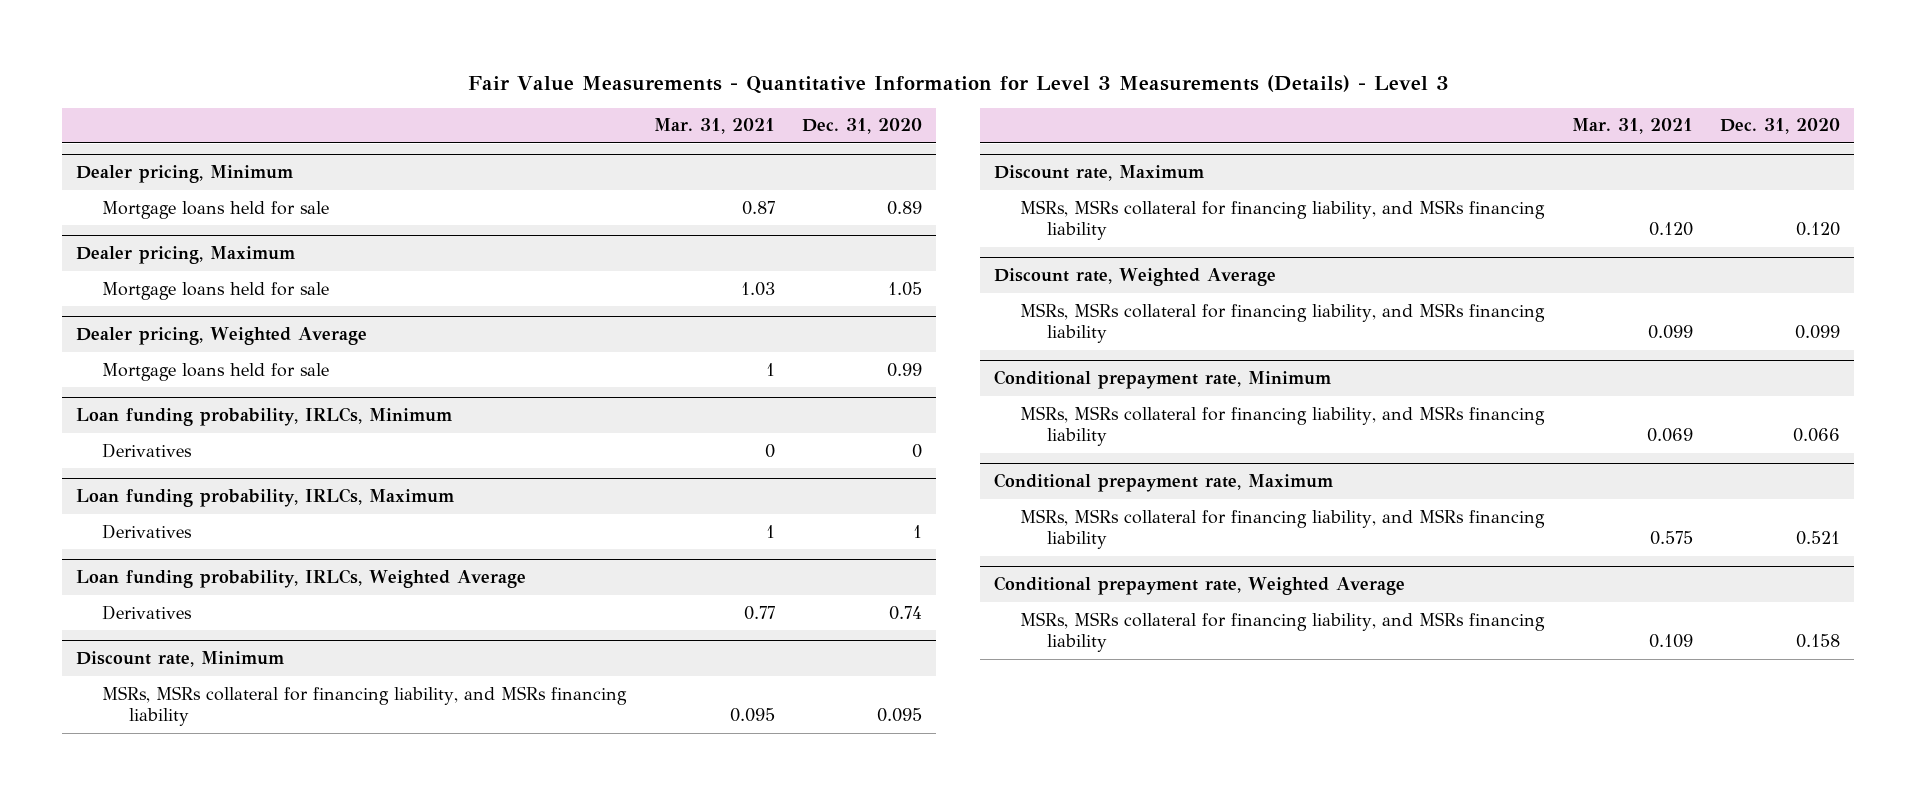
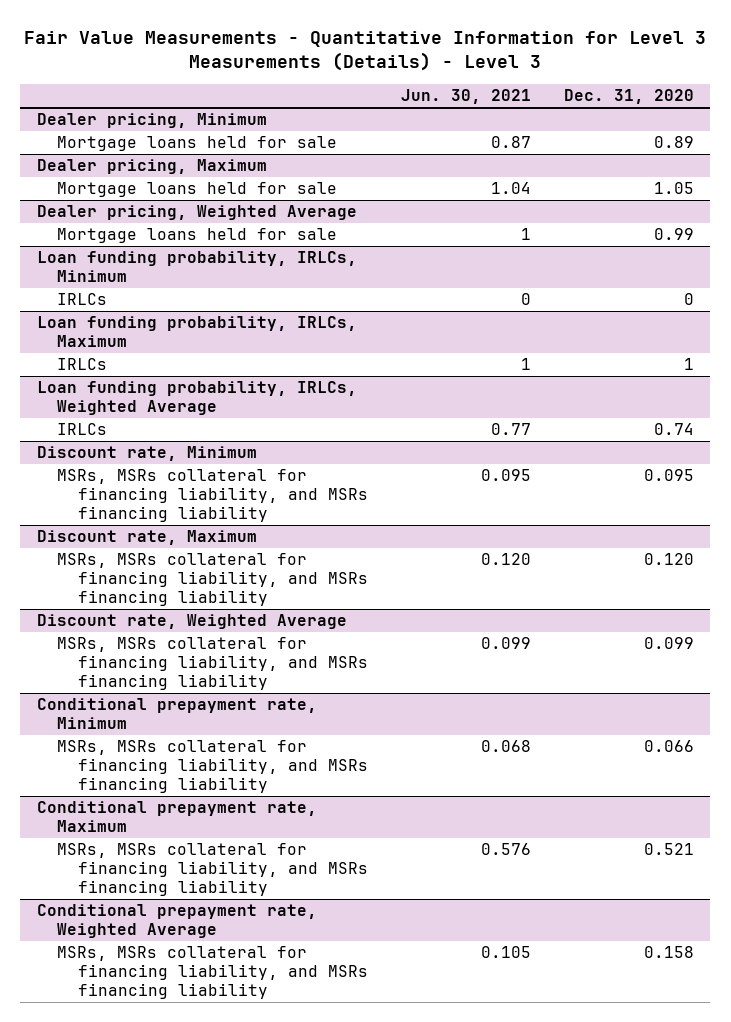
- | Mar. 31, 2021 | Dec. 31, 2020
+ | Jun. 30, 2021 | Dec. 31, 2020
@ Loan funding probability, IRLCs, Minimum
- Derivatives | 0 | 0
+ IRLCs | 0 | 0
@ Loan funding probability, IRLCs, Maximum
- Derivatives | 1 | 1
+ IRLCs | 1 | 1
@ Loan funding probability, IRLCs, Weighted Average
- Derivatives | 0.77 | 0.74
+ IRLCs | 0.77 | 0.74

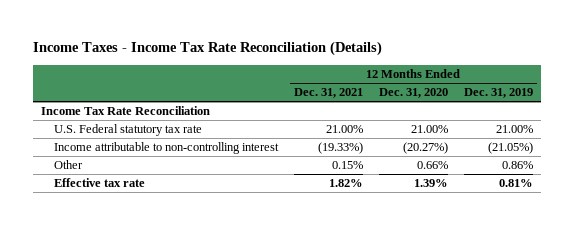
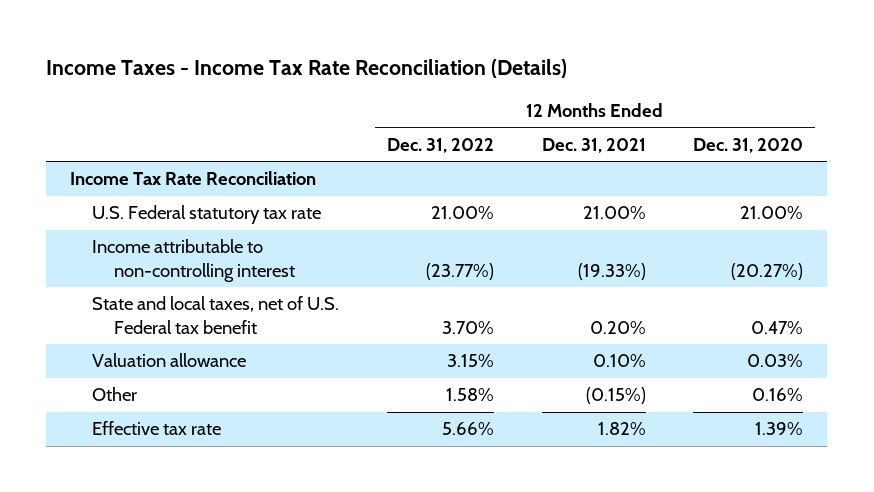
- | 12 Months Ended Dec. 31, 2021 | 12 Months Ended Dec. 31, 2020 | 12 Months Ended Dec. 31, 2019
+ | 12 Months Ended Dec. 31, 2022 | 12 Months Ended Dec. 31, 2021 | 12 Months Ended Dec. 31, 2020
- Other | 0.15% | 0.66% | 0.86%
+ State and local taxes, net of U.S. Federal tax benefit | 3.70% | 0.20% | 0.47%
+ Valuation allowance | 3.15% | 0.10% | 0.03%
+ Other | 1.58% | (0.15%) | 0.16%

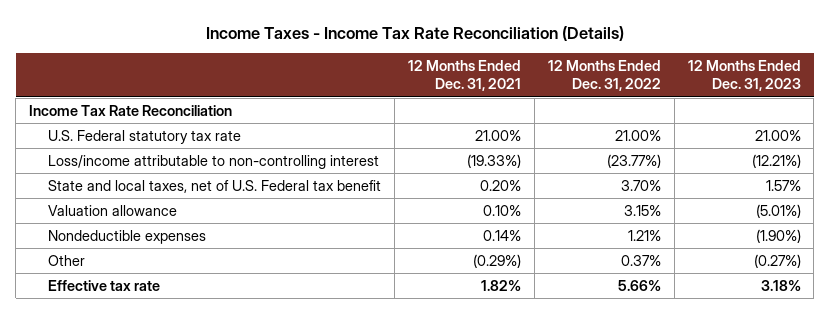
- | 12 Months Ended Dec. 31, 2022 | 12 Months Ended Dec. 31, 2021 | 12 Months Ended Dec. 31, 2020
+ | 12 Months Ended Dec. 31, 2021 | 12 Months Ended Dec. 31, 2022 | 12 Months Ended Dec. 31, 2023
- Income attributable to non-controlling interest | (23.77%) | (19.33%) | (20.27%)
+ Loss/income attributable to non-controlling interest | (19.33%) | (23.77%) | (12.21%)
- Other | 1.58% | (0.15%) | 0.16%
+ Nondeductible expenses | 0.14% | 1.21% | (1.90%)
+ Other | (0.29%) | 0.37% | (0.27%)

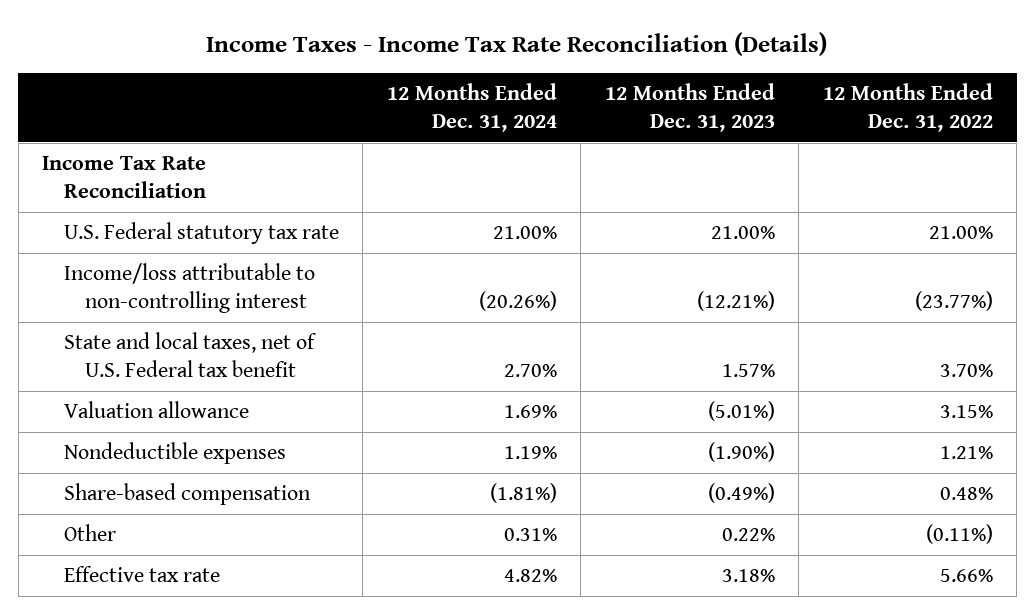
- | 12 Months Ended Dec. 31, 2021 | 12 Months Ended Dec. 31, 2022 | 12 Months Ended Dec. 31, 2023
+ | 12 Months Ended Dec. 31, 2024 | 12 Months Ended Dec. 31, 2023 | 12 Months Ended Dec. 31, 2022
- Loss/income attributable to non-controlling interest | (19.33%) | (23.77%) | (12.21%)
+ Income/loss attributable to non-controlling interest | (20.26%) | (12.21%) | (23.77%)
- Other | (0.29%) | 0.37% | (0.27%)
+ Share-based compensation | (1.81%) | (0.49%) | 0.48%
+ Other | 0.31% | 0.22% | (0.11%)

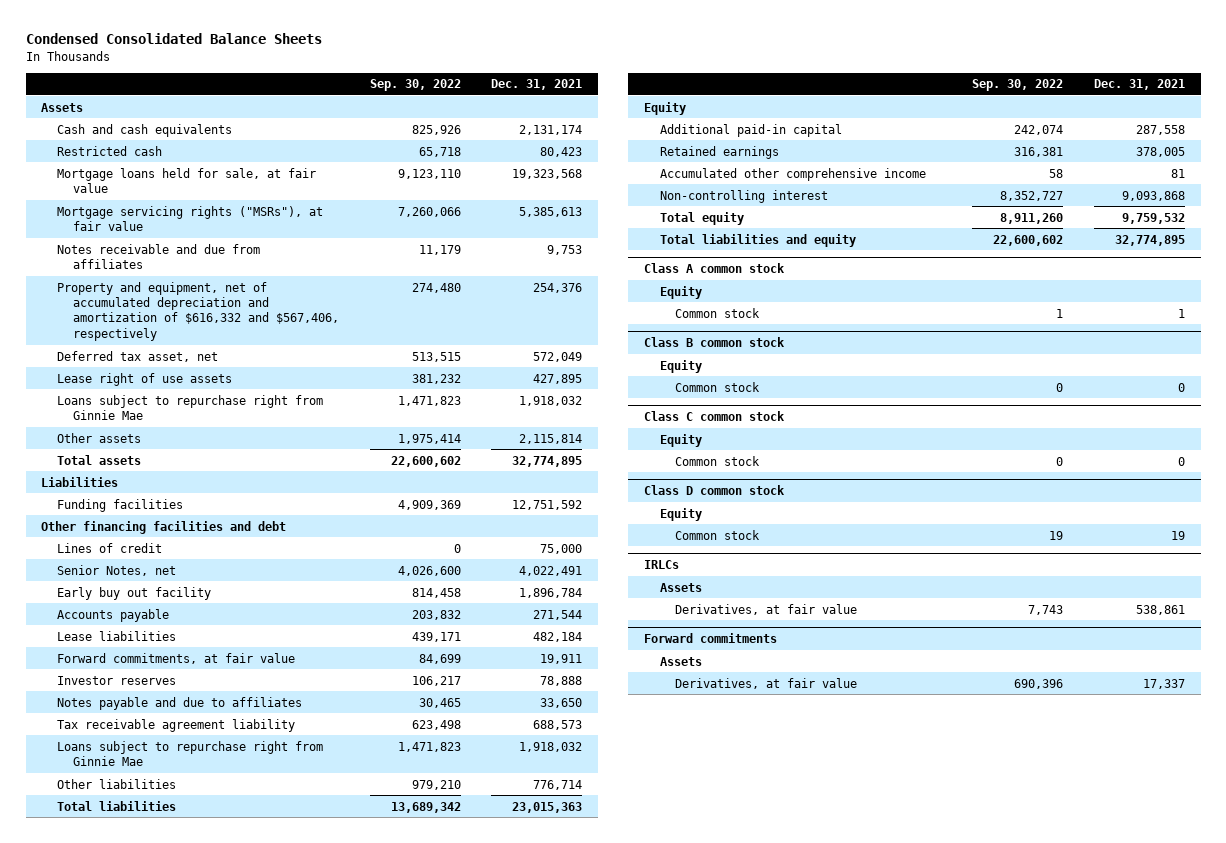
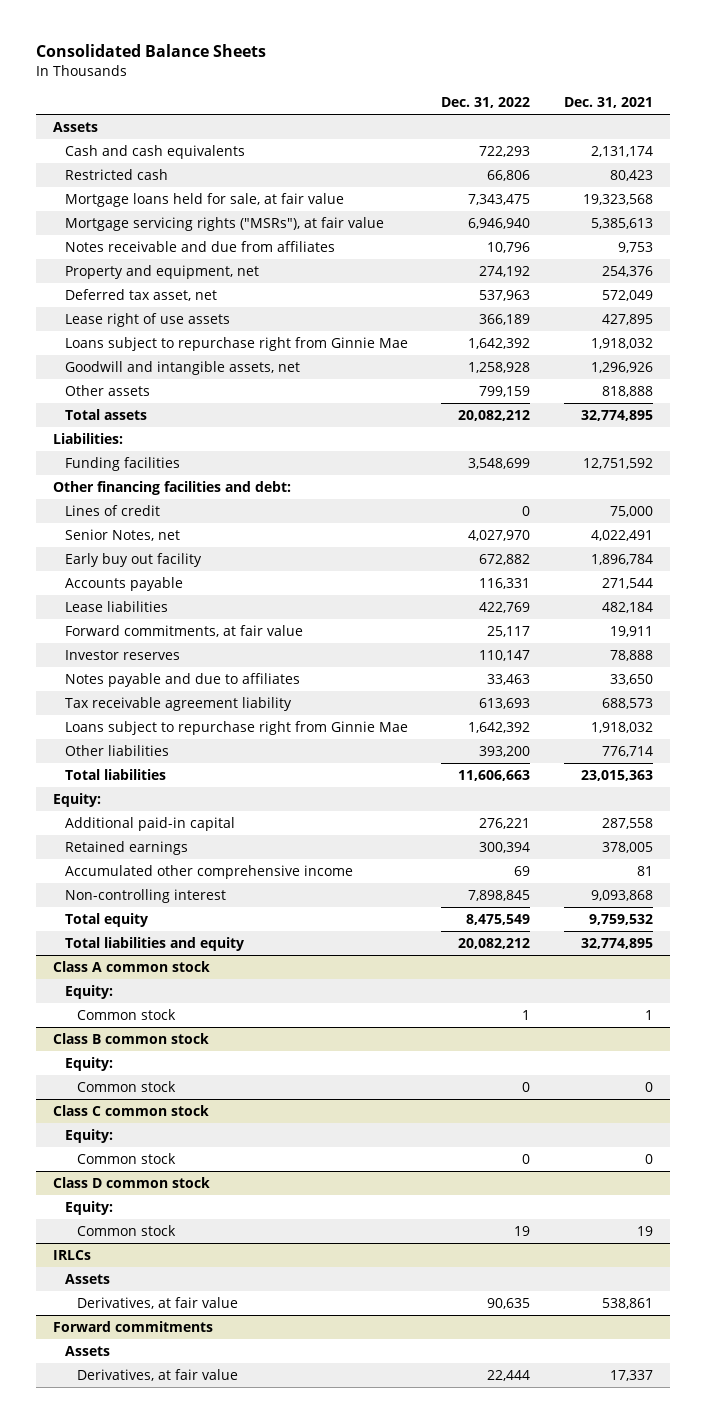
- Condensed Consolidated Balance Sheets
+ Consolidated Balance Sheets
- | Sep. 30, 2022 | Dec. 31, 2021
+ | Dec. 31, 2022 | Dec. 31, 2021
- Property and equipment, net of accumulated depreciation and amortization of $616,332 and $567,406, respectively | 274,480 | 254,376
+ Property and equipment, net | 274,192 | 254,376
- Other assets | 1,975,414 | 2,115,814
+ Goodwill and intangible assets, net | 1,258,928 | 1,296,926
+ Other assets | 799,159 | 818,888
- Liabilities
+ Liabilities:
- Other financing facilities and debt
+ Other financing facilities and debt:
- Equity
+ Equity:
@ Class A common stock
- Equity
+ Equity:
@ Class B common stock
- Equity
+ Equity:
@ Class C common stock
- Equity
+ Equity:
@ Class D common stock
- Equity
+ Equity:

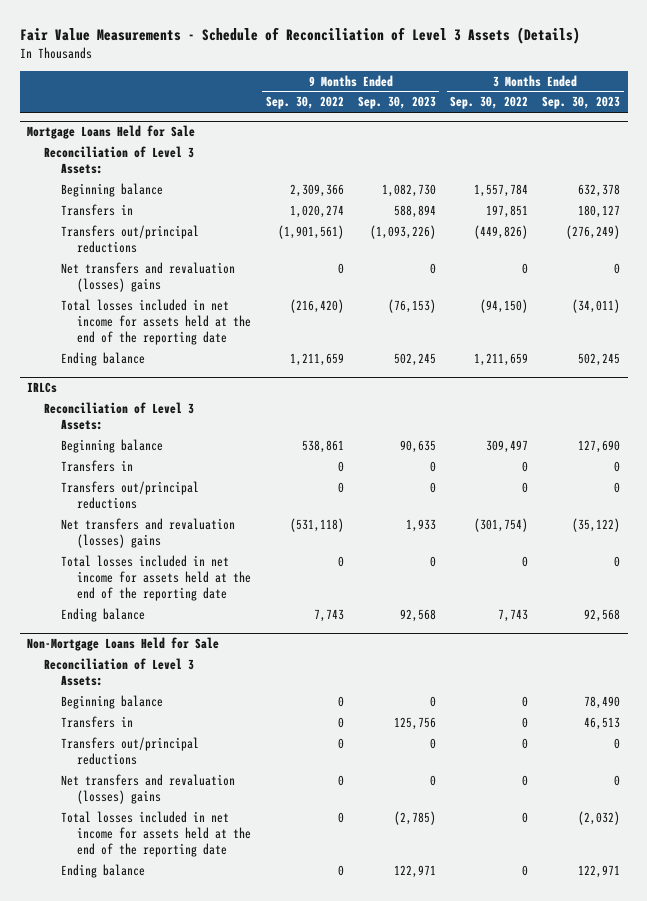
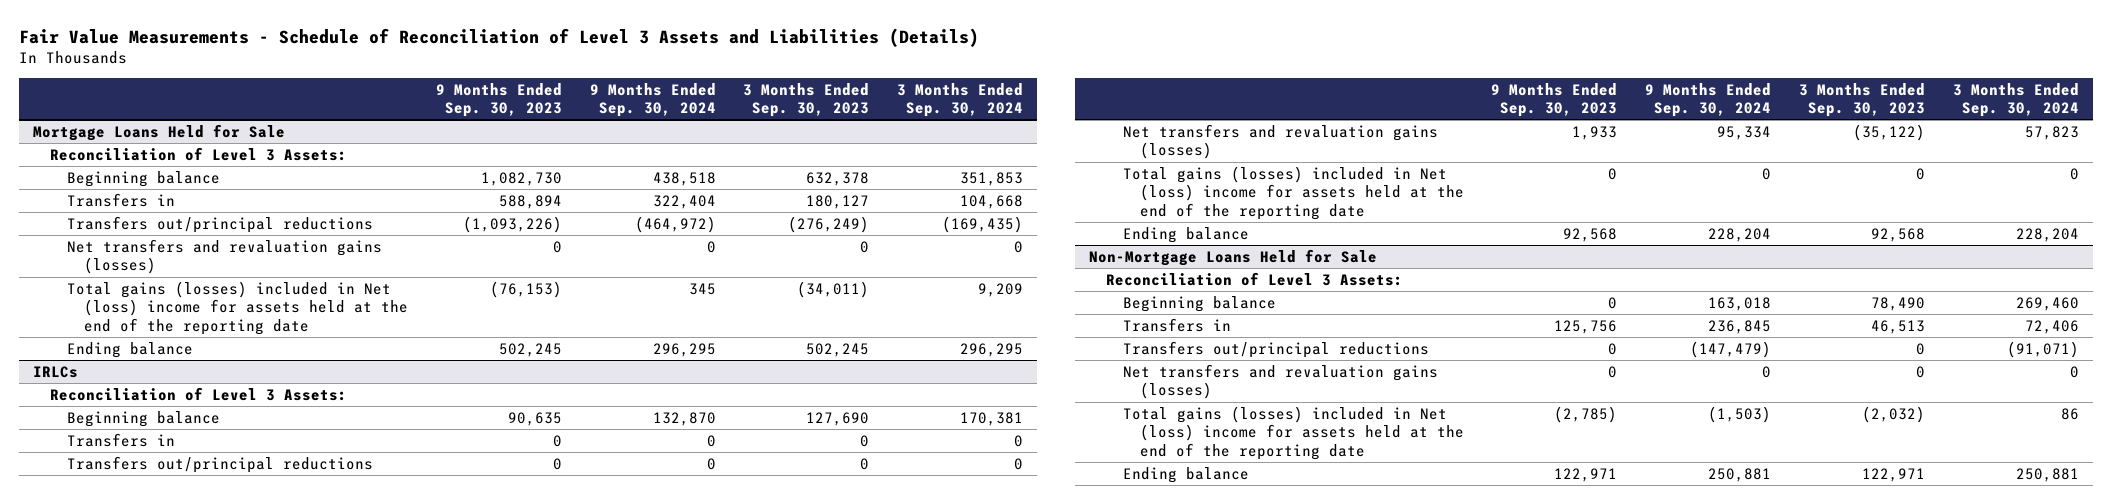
- Fair Value Measurements - Schedule of Reconciliation of Level 3 Assets (Details)
+ Fair Value Measurements - Schedule of Reconciliation of Level 3 Assets and Liabilities (Details)
- | 9 Months Ended Sep. 30, 2022 | 9 Months Ended Sep. 30, 2023 | 3 Months Ended Sep. 30, 2022 | 3 Months Ended Sep. 30, 2023
+ | 9 Months Ended Sep. 30, 2023 | 9 Months Ended Sep. 30, 2024 | 3 Months Ended Sep. 30, 2023 | 3 Months Ended Sep. 30, 2024
@ Mortgage Loans Held for Sale
- Net transfers and revaluation (losses) gains | 0 | 0 | 0 | 0
- Total losses included in net income for assets held at the end of the reporting date | (216,420) | (76,153) | (94,150) | (34,011)
+ Net transfers and revaluation gains (losses) | 0 | 0 | 0 | 0
+ Total gains (losses) included in Net (loss) income for assets held at the end of the reporting date | (76,153) | 345 | (34,011) | 9,209
@ IRLCs
- Net transfers and revaluation (losses) gains | (531,118) | 1,933 | (301,754) | (35,122)
- Total losses included in net income for assets held at the end of the reporting date | 0 | 0 | 0 | 0
+ Net transfers and revaluation gains (losses) | 1,933 | 95,334 | (35,122) | 57,823
+ Total gains (losses) included in Net (loss) income for assets held at the end of the reporting date | 0 | 0 | 0 | 0
@ Non-Mortgage Loans Held for Sale
- Net transfers and revaluation (losses) gains | 0 | 0 | 0 | 0
- Total losses included in net income for assets held at the end of the reporting date | 0 | (2,785) | 0 | (2,032)
+ Net transfers and revaluation gains (losses) | 0 | 0 | 0 | 0
+ Total gains (losses) included in Net (loss) income for assets held at the end of the reporting date | (2,785) | (1,503) | (2,032) | 86

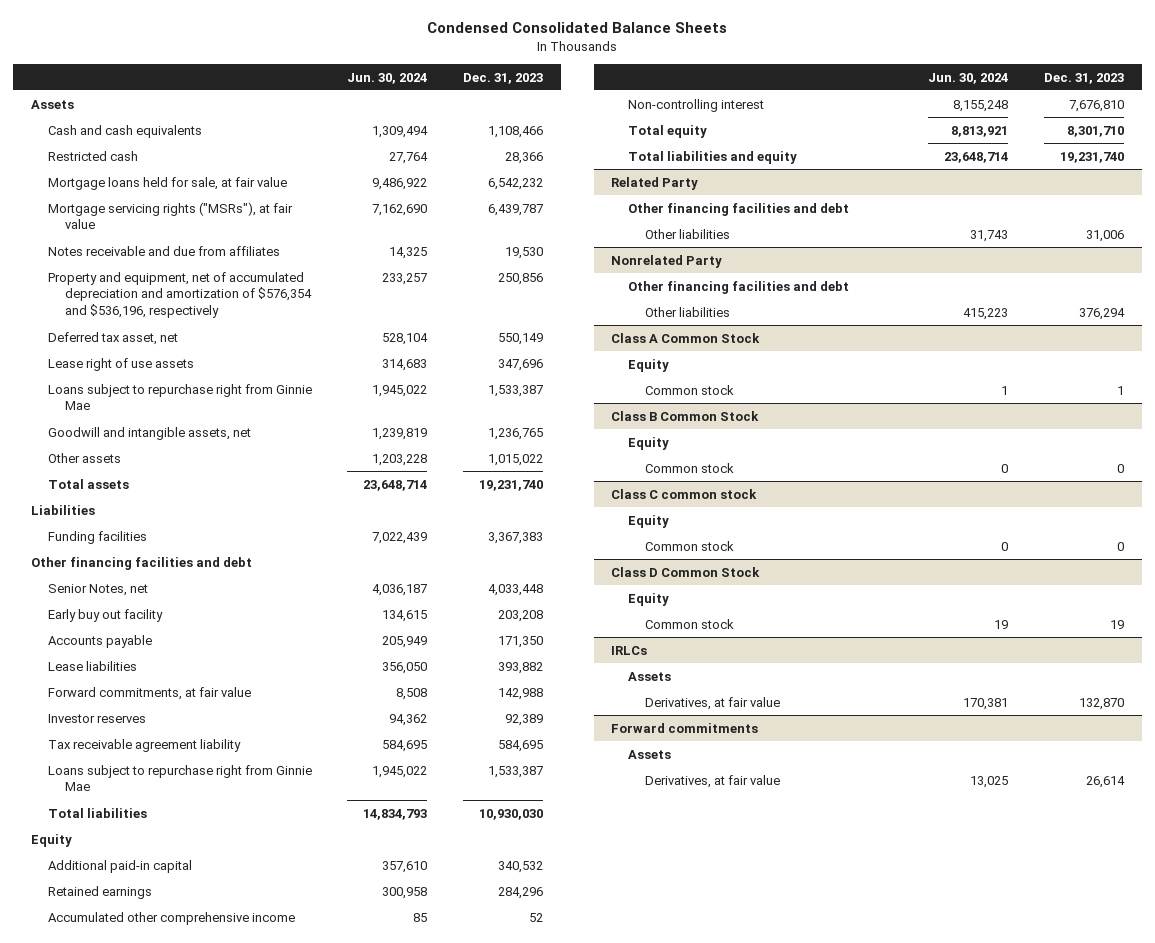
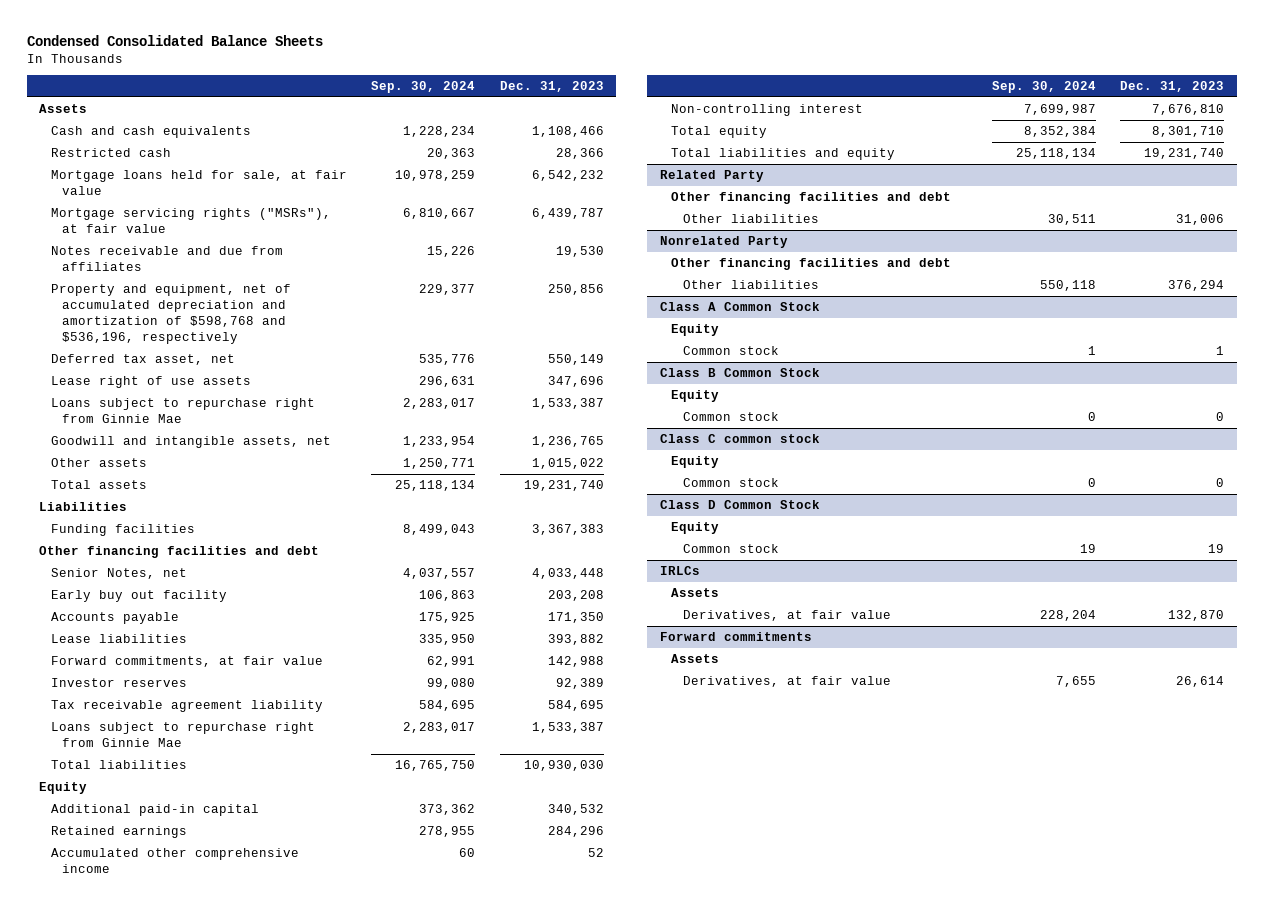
- | Jun. 30, 2024 | Dec. 31, 2023
+ | Sep. 30, 2024 | Dec. 31, 2023
- Property and equipment, net of accumulated depreciation and amortization of $576,354 and $536,196, respectively | 233,257 | 250,856
+ Property and equipment, net of accumulated depreciation and amortization of $598,768 and $536,196, respectively | 229,377 | 250,856

